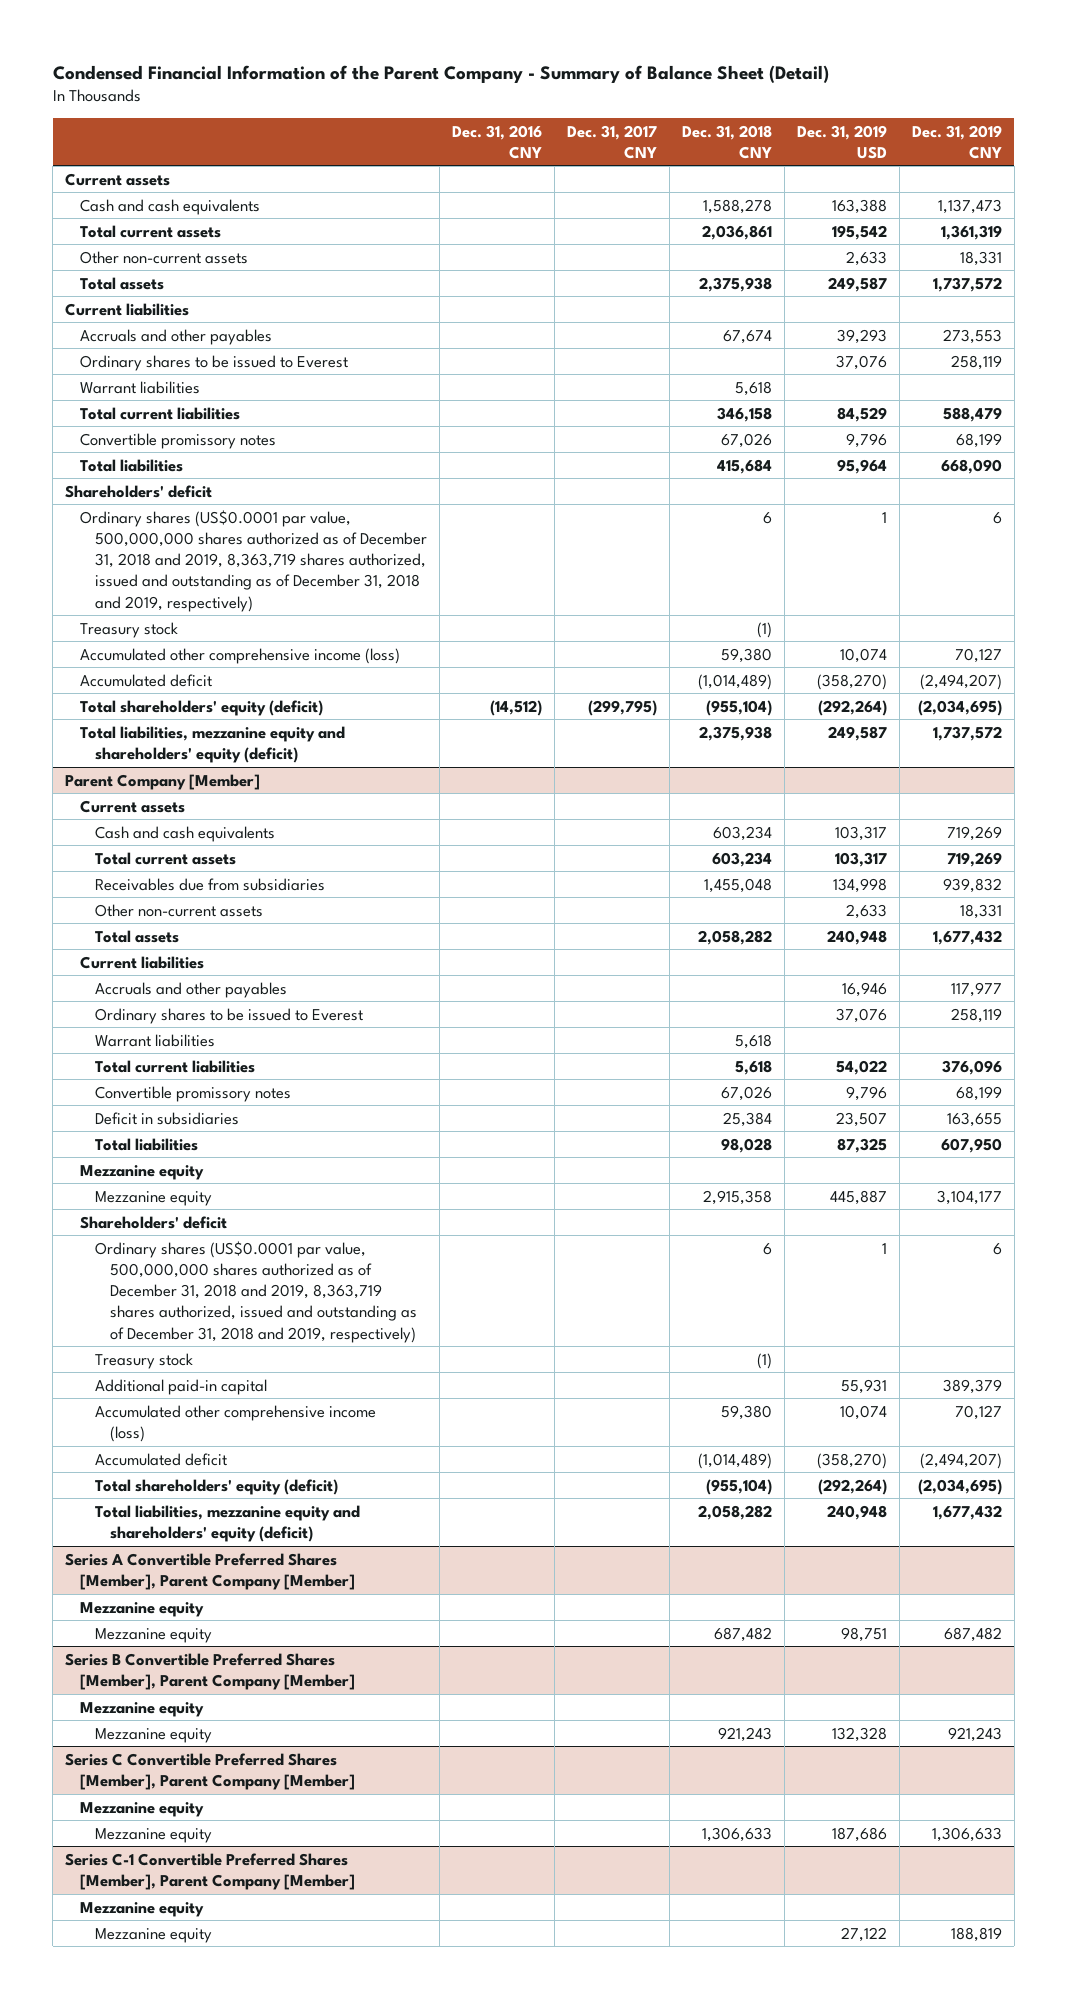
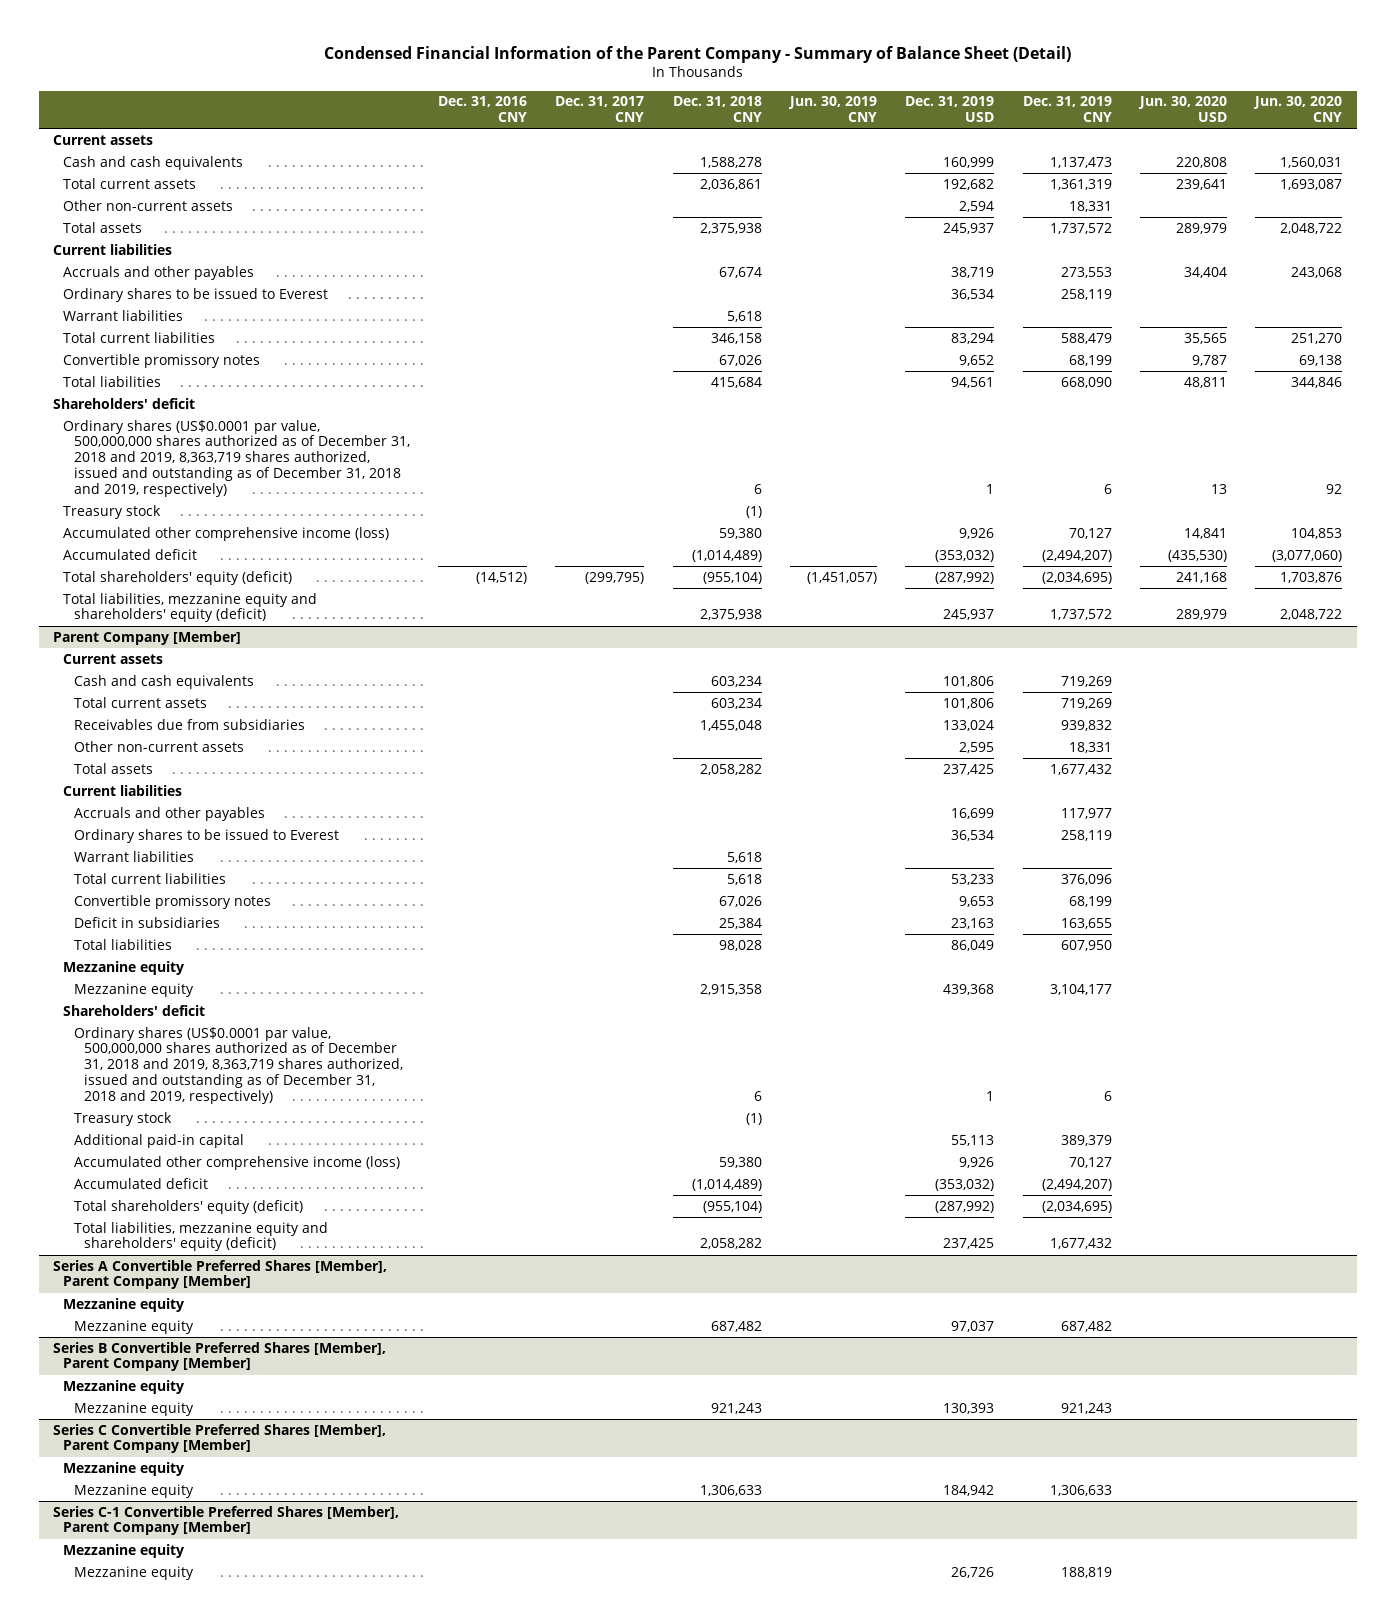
- | Dec. 31, 2016 CNY | Dec. 31, 2017 CNY | Dec. 31, 2018 CNY | Dec. 31, 2019 USD | Dec. 31, 2019 CNY
+ | Dec. 31, 2016 CNY | Dec. 31, 2017 CNY | Dec. 31, 2018 CNY | Jun. 30, 2019 CNY | Dec. 31, 2019 USD | Dec. 31, 2019 CNY | Jun. 30, 2020 USD | Jun. 30, 2020 CNY
- Cash and cash equivalents | | | 1,588,278 | 163,388 | 1,137,473
- Total current assets | | | 2,036,861 | 195,542 | 1,361,319
- Other non-current assets | | | | 2,633 | 18,331
- Total assets | | | 2,375,938 | 249,587 | 1,737,572
+ Cash and cash equivalents | | | 1,588,278 | | 160,999 | 1,137,473 | 220,808 | 1,560,031
+ Total current assets | | | 2,036,861 | | 192,682 | 1,361,319 | 239,641 | 1,693,087
+ Other non-current assets | | | | | 2,594 | 18,331 | |
+ Total assets | | | 2,375,938 | | 245,937 | 1,737,572 | 289,979 | 2,048,722
- Accruals and other payables | | | 67,674 | 39,293 | 273,553
- Ordinary shares to be issued to Everest | | | | 37,076 | 258,119
+ Accruals and other payables | | | 67,674 | | 38,719 | 273,553 | 34,404 | 243,068
+ Ordinary shares to be issued to Everest | | | | | 36,534 | 258,119 | |
- Total current liabilities | | | 346,158 | 84,529 | 588,479
- Convertible promissory notes | | | 67,026 | 9,796 | 68,199
- Total liabilities | | | 415,684 | 95,964 | 668,090
+ Total current liabilities | | | 346,158 | | 83,294 | 588,479 | 35,565 | 251,270
+ Convertible promissory notes | | | 67,026 | | 9,652 | 68,199 | 9,787 | 69,138
+ Total liabilities | | | 415,684 | | 94,561 | 668,090 | 48,811 | 344,846
- Accumulated other comprehensive income (loss) | | | 59,380 | 10,074 | 70,127
- Accumulated deficit | | | (1,014,489) | (358,270) | (2,494,207)
- Total shareholders' equity (deficit) | (14,512) | (299,795) | (955,104) | (292,264) | (2,034,695)
- Total liabilities, mezzanine equity and shareholders' equity (deficit) | | | 2,375,938 | 249,587 | 1,737,572
+ Accumulated other comprehensive income (loss) | | | 59,380 | | 9,926 | 70,127 | 14,841 | 104,853
+ Accumulated deficit | | | (1,014,489) | | (353,032) | (2,494,207) | (435,530) | (3,077,060)
+ Total shareholders' equity (deficit) | (14,512) | (299,795) | (955,104) | (1,451,057) | (287,992) | (2,034,695) | 241,168 | 1,703,876
+ Total liabilities, mezzanine equity and shareholders' equity (deficit) | | | 2,375,938 | | 245,937 | 1,737,572 | 289,979 | 2,048,722
@ Parent Company [Member]
- Cash and cash equivalents | | | 603,234 | 103,317 | 719,269
- Total current assets | | | 603,234 | 103,317 | 719,269
- Receivables due from subsidiaries | | | 1,455,048 | 134,998 | 939,832
- Other non-current assets | | | | 2,633 | 18,331
- Total assets | | | 2,058,282 | 240,948 | 1,677,432
+ Cash and cash equivalents | | | 603,234 | | 101,806 | 719,269 | |
+ Total current assets | | | 603,234 | | 101,806 | 719,269 | |
+ Receivables due from subsidiaries | | | 1,455,048 | | 133,024 | 939,832 | |
+ Other non-current assets | | | | | 2,595 | 18,331 | |
+ Total assets | | | 2,058,282 | | 237,425 | 1,677,432 | |
- Accruals and other payables | | | | 16,946 | 117,977
- Ordinary shares to be issued to Everest | | | | 37,076 | 258,119
+ Accruals and other payables | | | | | 16,699 | 117,977 | |
+ Ordinary shares to be issued to Everest | | | | | 36,534 | 258,119 | |
- Total current liabilities | | | 5,618 | 54,022 | 376,096
- Convertible promissory notes | | | 67,026 | 9,796 | 68,199
- Deficit in subsidiaries | | | 25,384 | 23,507 | 163,655
- Total liabilities | | | 98,028 | 87,325 | 607,950
+ Total current liabilities | | | 5,618 | | 53,233 | 376,096 | |
+ Convertible promissory notes | | | 67,026 | | 9,653 | 68,199 | |
+ Deficit in subsidiaries | | | 25,384 | | 23,163 | 163,655 | |
+ Total liabilities | | | 98,028 | | 86,049 | 607,950 | |
- Mezzanine equity | | | 2,915,358 | 445,887 | 3,104,177
+ Mezzanine equity | | | 2,915,358 | | 439,368 | 3,104,177 | |
- Additional paid-in capital | | | | 55,931 | 389,379
- Accumulated other comprehensive income (loss) | | | 59,380 | 10,074 | 70,127
- Accumulated deficit | | | (1,014,489) | (358,270) | (2,494,207)
- Total shareholders' equity (deficit) | | | (955,104) | (292,264) | (2,034,695)
- Total liabilities, mezzanine equity and shareholders' equity (deficit) | | | 2,058,282 | 240,948 | 1,677,432
+ Additional paid-in capital | | | | | 55,113 | 389,379 | |
+ Accumulated other comprehensive income (loss) | | | 59,380 | | 9,926 | 70,127 | |
+ Accumulated deficit | | | (1,014,489) | | (353,032) | (2,494,207) | |
+ Total shareholders' equity (deficit) | | | (955,104) | | (287,992) | (2,034,695) | |
+ Total liabilities, mezzanine equity and shareholders' equity (deficit) | | | 2,058,282 | | 237,425 | 1,677,432 | |
@ Series A Convertible Preferred Shares [Member], Parent Company [Member]
- Mezzanine equity | | | 687,482 | 98,751 | 687,482
+ Mezzanine equity | | | 687,482 | | 97,037 | 687,482 | |
@ Series B Convertible Preferred Shares [Member], Parent Company [Member]
- Mezzanine equity | | | 921,243 | 132,328 | 921,243
+ Mezzanine equity | | | 921,243 | | 130,393 | 921,243 | |
@ Series C Convertible Preferred Shares [Member], Parent Company [Member]
- Mezzanine equity | | | 1,306,633 | 187,686 | 1,306,633
+ Mezzanine equity | | | 1,306,633 | | 184,942 | 1,306,633 | |
@ Series C-1 Convertible Preferred Shares [Member], Parent Company [Member]
- Mezzanine equity | | | | 27,122 | 188,819
+ Mezzanine equity | | | | | 26,726 | 188,819 | |

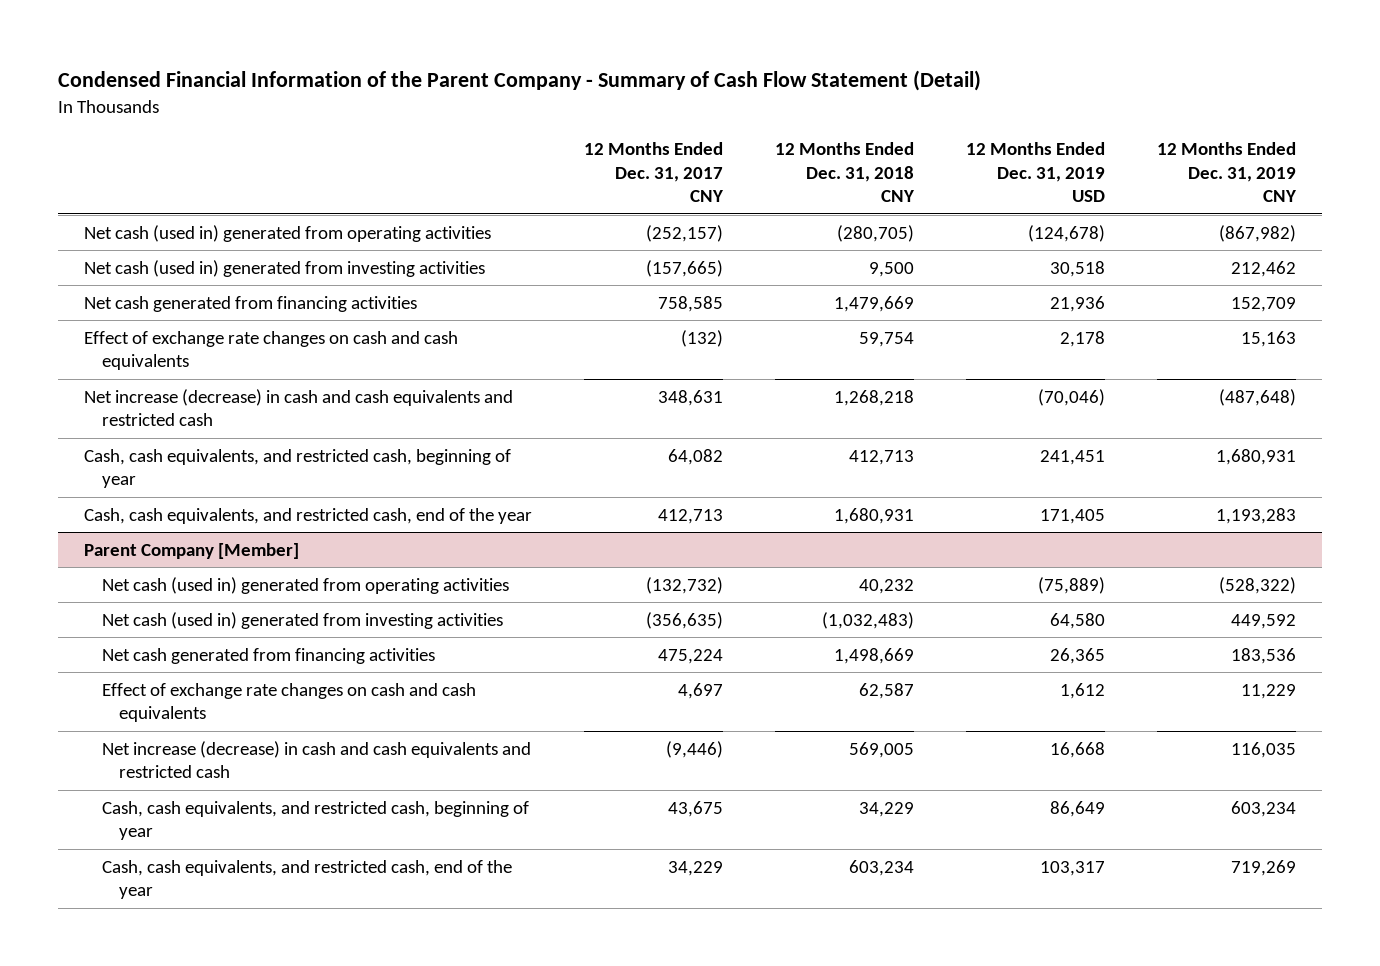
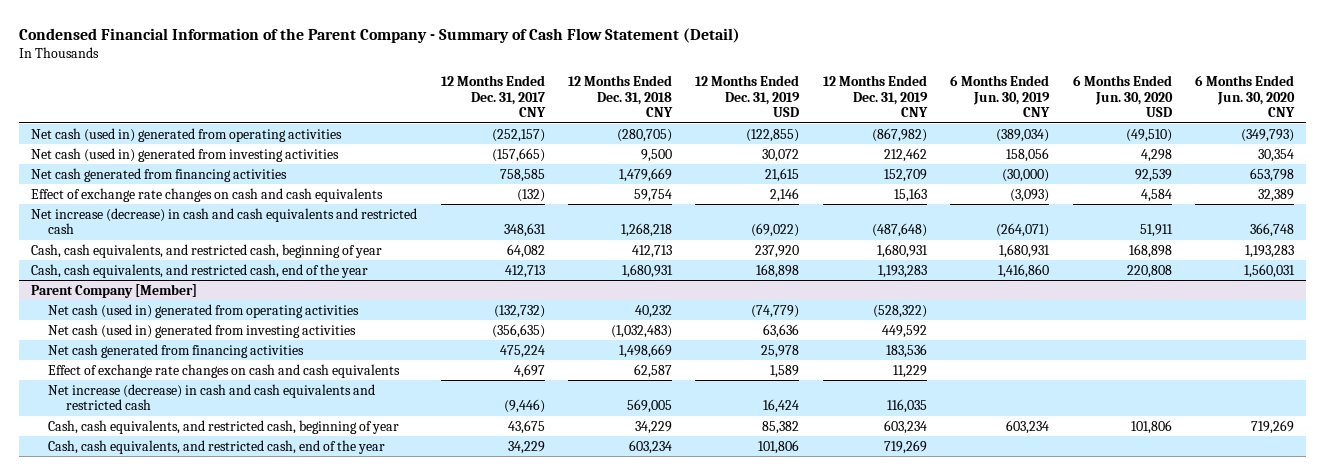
- | 12 Months Ended Dec. 31, 2017 CNY | 12 Months Ended Dec. 31, 2018 CNY | 12 Months Ended Dec. 31, 2019 USD | 12 Months Ended Dec. 31, 2019 CNY
+ | 12 Months Ended Dec. 31, 2017 CNY | 12 Months Ended Dec. 31, 2018 CNY | 12 Months Ended Dec. 31, 2019 USD | 12 Months Ended Dec. 31, 2019 CNY | 6 Months Ended Jun. 30, 2019 CNY | 6 Months Ended Jun. 30, 2020 USD | 6 Months Ended Jun. 30, 2020 CNY
- Net cash (used in) generated from operating activities | (252,157) | (280,705) | (124,678) | (867,982)
- Net cash (used in) generated from investing activities | (157,665) | 9,500 | 30,518 | 212,462
- Net cash generated from financing activities | 758,585 | 1,479,669 | 21,936 | 152,709
- Effect of exchange rate changes on cash and cash equivalents | (132) | 59,754 | 2,178 | 15,163
- Net increase (decrease) in cash and cash equivalents and restricted cash | 348,631 | 1,268,218 | (70,046) | (487,648)
- Cash, cash equivalents, and restricted cash, beginning of year | 64,082 | 412,713 | 241,451 | 1,680,931
- Cash, cash equivalents, and restricted cash, end of the year | 412,713 | 1,680,931 | 171,405 | 1,193,283
+ Net cash (used in) generated from operating activities | (252,157) | (280,705) | (122,855) | (867,982) | (389,034) | (49,510) | (349,793)
+ Net cash (used in) generated from investing activities | (157,665) | 9,500 | 30,072 | 212,462 | 158,056 | 4,298 | 30,354
+ Net cash generated from financing activities | 758,585 | 1,479,669 | 21,615 | 152,709 | (30,000) | 92,539 | 653,798
+ Effect of exchange rate changes on cash and cash equivalents | (132) | 59,754 | 2,146 | 15,163 | (3,093) | 4,584 | 32,389
+ Net increase (decrease) in cash and cash equivalents and restricted cash | 348,631 | 1,268,218 | (69,022) | (487,648) | (264,071) | 51,911 | 366,748
+ Cash, cash equivalents, and restricted cash, beginning of year | 64,082 | 412,713 | 237,920 | 1,680,931 | 1,680,931 | 168,898 | 1,193,283
+ Cash, cash equivalents, and restricted cash, end of the year | 412,713 | 1,680,931 | 168,898 | 1,193,283 | 1,416,860 | 220,808 | 1,560,031
@ Parent Company [Member]
- Net cash (used in) generated from operating activities | (132,732) | 40,232 | (75,889) | (528,322)
- Net cash (used in) generated from investing activities | (356,635) | (1,032,483) | 64,580 | 449,592
- Net cash generated from financing activities | 475,224 | 1,498,669 | 26,365 | 183,536
- Effect of exchange rate changes on cash and cash equivalents | 4,697 | 62,587 | 1,612 | 11,229
- Net increase (decrease) in cash and cash equivalents and restricted cash | (9,446) | 569,005 | 16,668 | 116,035
- Cash, cash equivalents, and restricted cash, beginning of year | 43,675 | 34,229 | 86,649 | 603,234
- Cash, cash equivalents, and restricted cash, end of the year | 34,229 | 603,234 | 103,317 | 719,269
+ Net cash (used in) generated from operating activities | (132,732) | 40,232 | (74,779) | (528,322) | | |
+ Net cash (used in) generated from investing activities | (356,635) | (1,032,483) | 63,636 | 449,592 | | |
+ Net cash generated from financing activities | 475,224 | 1,498,669 | 25,978 | 183,536 | | |
+ Effect of exchange rate changes on cash and cash equivalents | 4,697 | 62,587 | 1,589 | 11,229 | | |
+ Net increase (decrease) in cash and cash equivalents and restricted cash | (9,446) | 569,005 | 16,424 | 116,035 | | |
+ Cash, cash equivalents, and restricted cash, beginning of year | 43,675 | 34,229 | 85,382 | 603,234 | 603,234 | 101,806 | 719,269
+ Cash, cash equivalents, and restricted cash, end of the year | 34,229 | 603,234 | 101,806 | 719,269 | | |

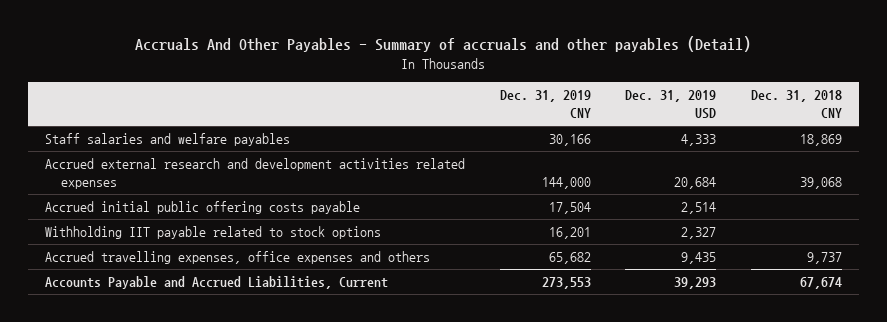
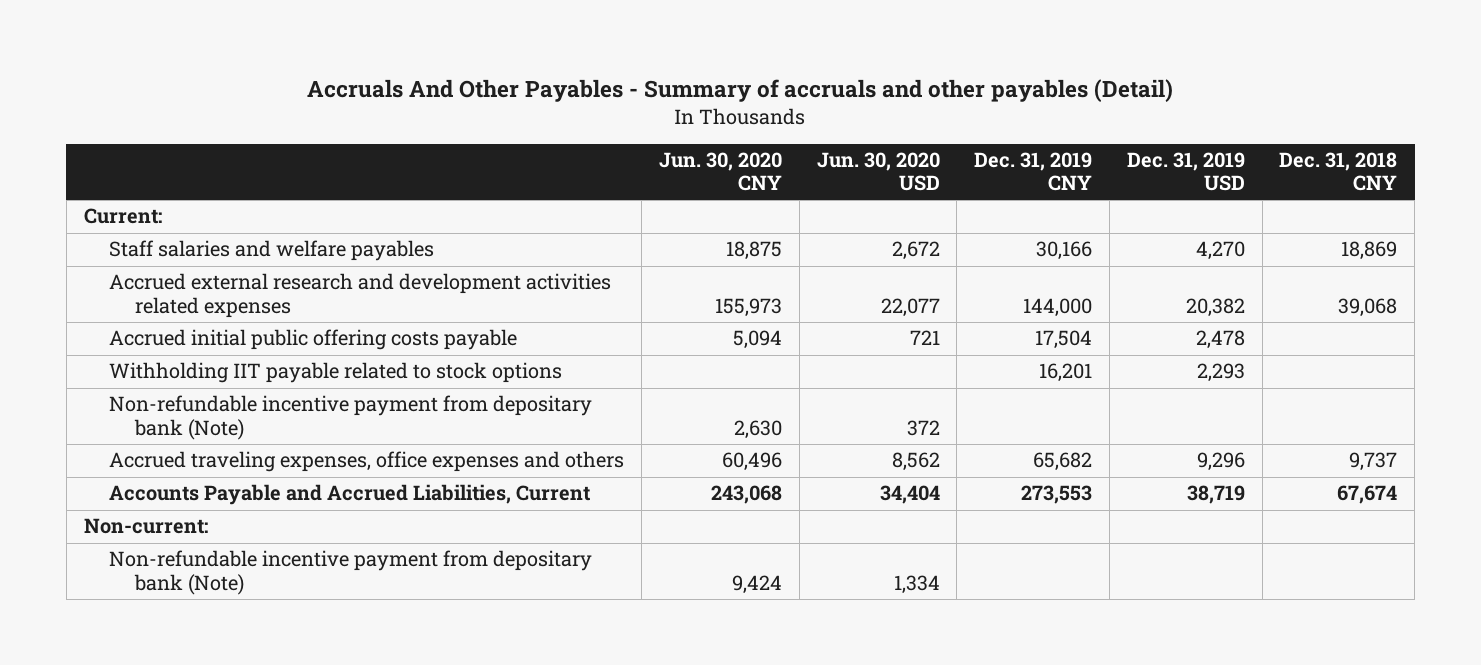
- | Dec. 31, 2019 CNY | Dec. 31, 2019 USD | Dec. 31, 2018 CNY
+ | Jun. 30, 2020 CNY | Jun. 30, 2020 USD | Dec. 31, 2019 CNY | Dec. 31, 2019 USD | Dec. 31, 2018 CNY
- Staff salaries and welfare payables | 30,166 | 4,333 | 18,869
- Accrued external research and development activities related expenses | 144,000 | 20,684 | 39,068
- Accrued initial public offering costs payable | 17,504 | 2,514 |
- Withholding IIT payable related to stock options | 16,201 | 2,327 |
- Accrued travelling expenses, office expenses and others | 65,682 | 9,435 | 9,737
- Accounts Payable and Accrued Liabilities, Current | 273,553 | 39,293 | 67,674
+ Current:
+ Staff salaries and welfare payables | 18,875 | 2,672 | 30,166 | 4,270 | 18,869
+ Accrued external research and development activities related expenses | 155,973 | 22,077 | 144,000 | 20,382 | 39,068
+ Accrued initial public offering costs payable | 5,094 | 721 | 17,504 | 2,478 |
+ Withholding IIT payable related to stock options | | | 16,201 | 2,293 |
+ Non-refundable incentive payment from depositary bank (Note) | 2,630 | 372 | | |
+ Accrued traveling expenses, office expenses and others | 60,496 | 8,562 | 65,682 | 9,296 | 9,737
+ Accounts Payable and Accrued Liabilities, Current | 243,068 | 34,404 | 273,553 | 38,719 | 67,674
+ Non-current:
+ Non-refundable incentive payment from depositary bank (Note) | 9,424 | 1,334 | | |

